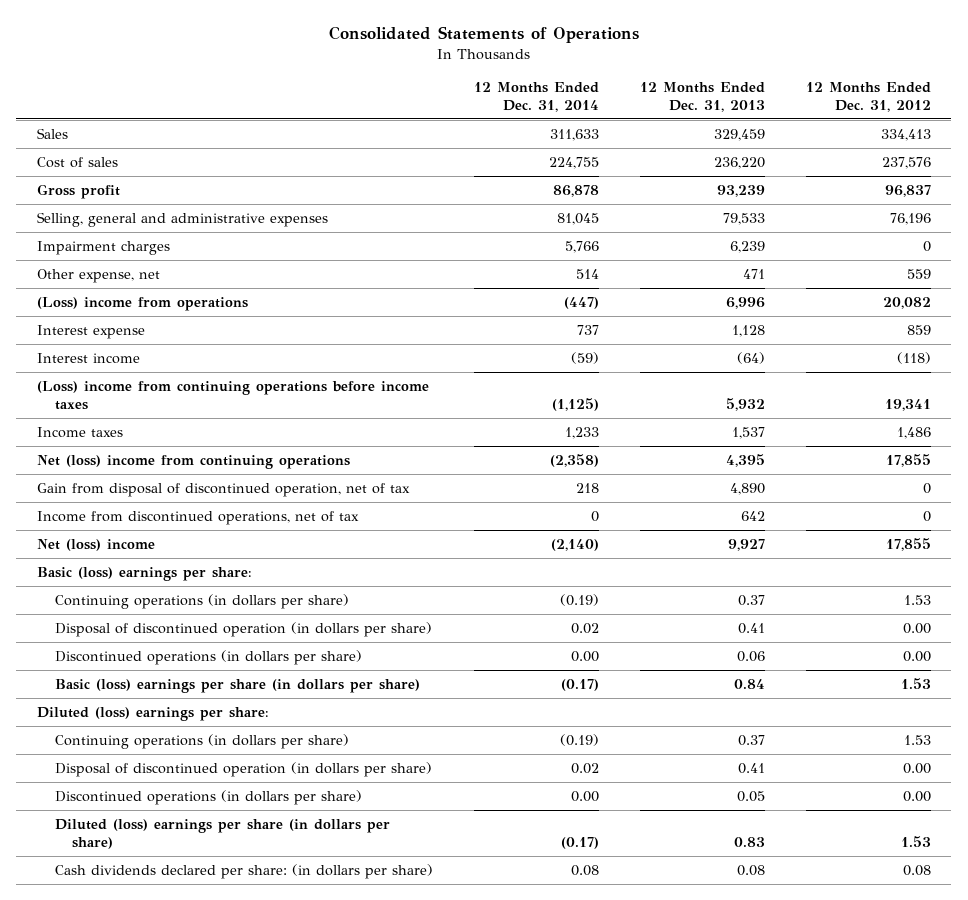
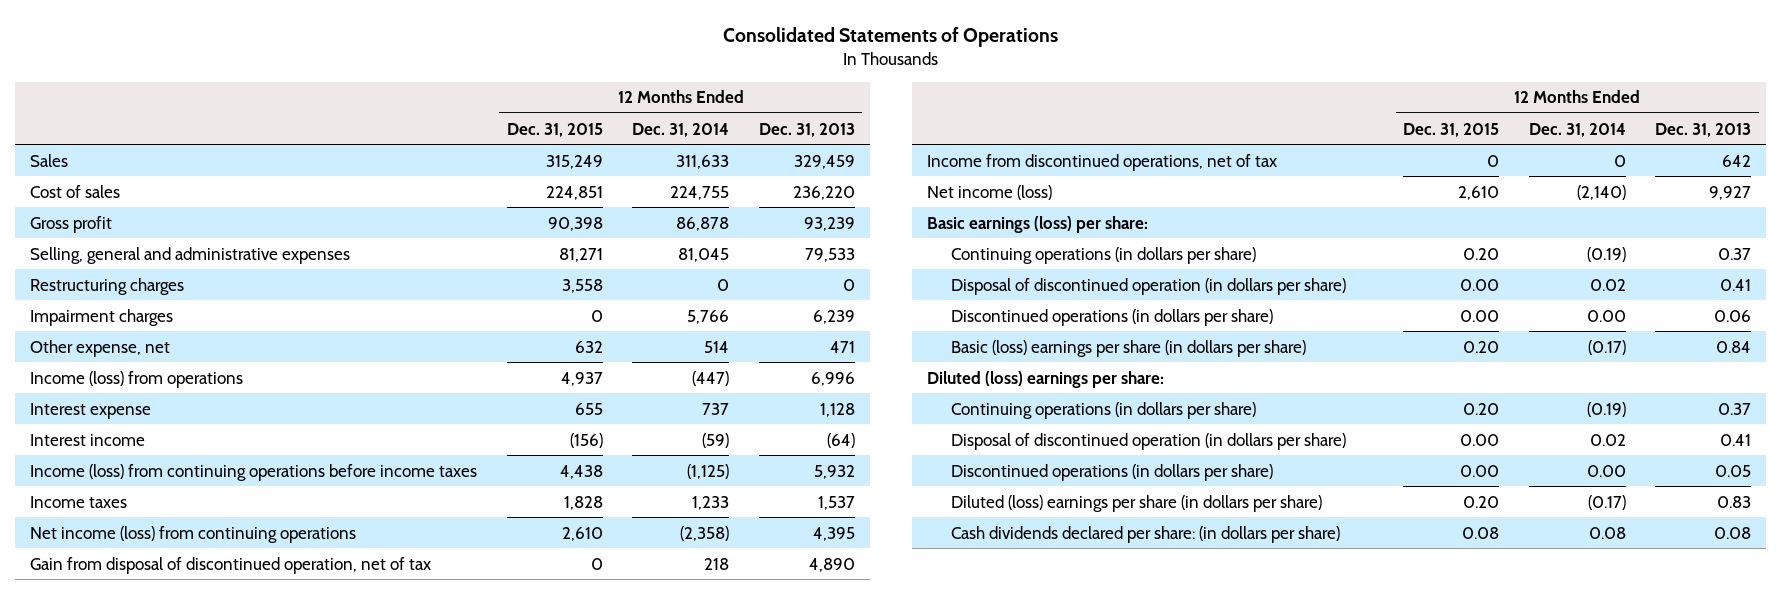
- | 12 Months Ended Dec. 31, 2014 | 12 Months Ended Dec. 31, 2013 | 12 Months Ended Dec. 31, 2012
+ | 12 Months Ended Dec. 31, 2015 | 12 Months Ended Dec. 31, 2014 | 12 Months Ended Dec. 31, 2013
+ Restructuring charges | 3,558 | 0 | 0
- (Loss) income from operations | (447) | 6,996 | 20,082
+ Income (loss) from operations | 4,937 | (447) | 6,996
- (Loss) income from continuing operations before income taxes | (1,125) | 5,932 | 19,341
+ Income (loss) from continuing operations before income taxes | 4,438 | (1,125) | 5,932
- Net (loss) income from continuing operations | (2,358) | 4,395 | 17,855
+ Net income (loss) from continuing operations | 2,610 | (2,358) | 4,395
- Net (loss) income | (2,140) | 9,927 | 17,855
- Basic (loss) earnings per share:
+ Net income (loss) | 2,610 | (2,140) | 9,927
+ Basic earnings (loss) per share:

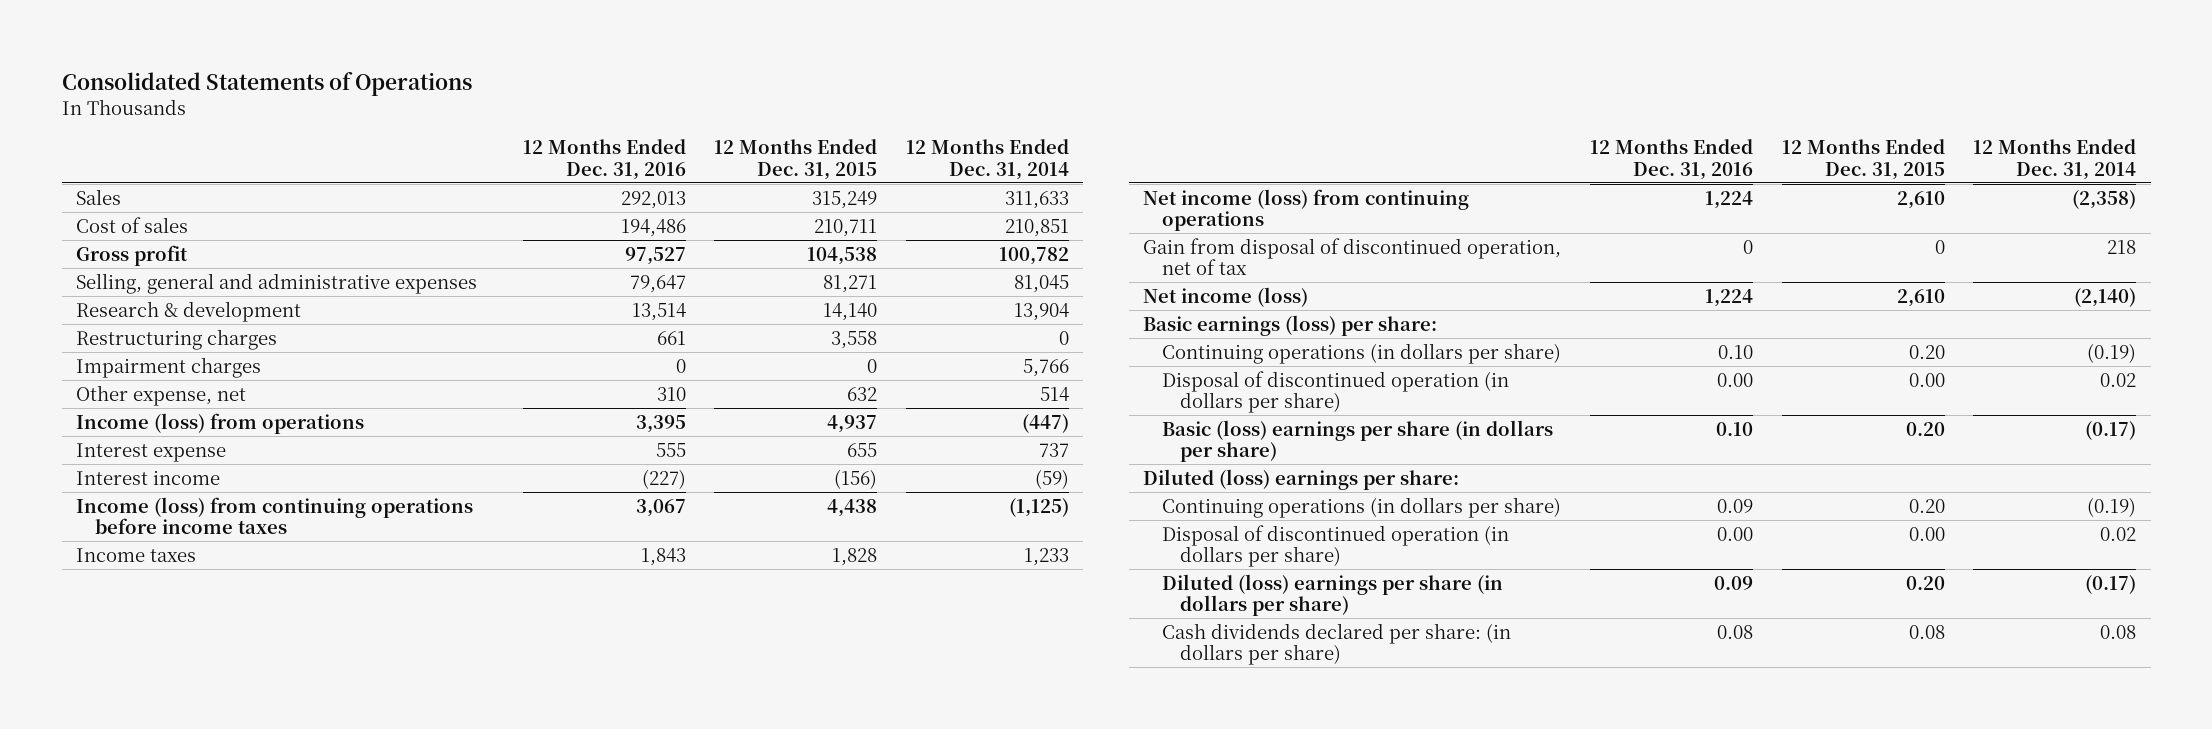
- | 12 Months Ended Dec. 31, 2015 | 12 Months Ended Dec. 31, 2014 | 12 Months Ended Dec. 31, 2013
+ | 12 Months Ended Dec. 31, 2016 | 12 Months Ended Dec. 31, 2015 | 12 Months Ended Dec. 31, 2014
- Cost of sales | 224,851 | 224,755 | 236,220
- Gross profit | 90,398 | 86,878 | 93,239
+ Cost of sales | 194,486 | 210,711 | 210,851
+ Gross profit | 97,527 | 104,538 | 100,782
+ Research & development | 13,514 | 14,140 | 13,904
- Income from discontinued operations, net of tax | 0 | 0 | 642
- Discontinued operations (in dollars per share) | 0.00 | 0.00 | 0.06
- Discontinued operations (in dollars per share) | 0.00 | 0.00 | 0.05

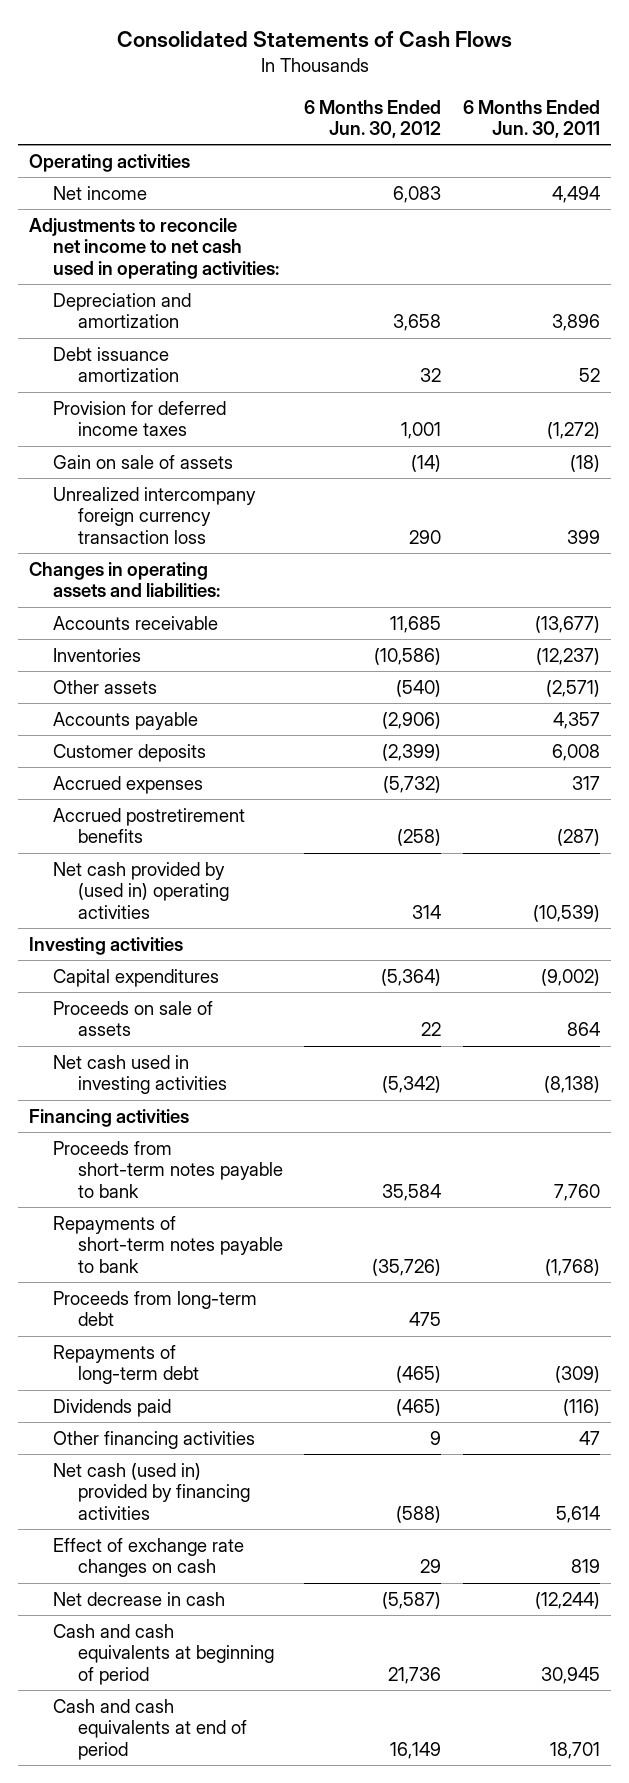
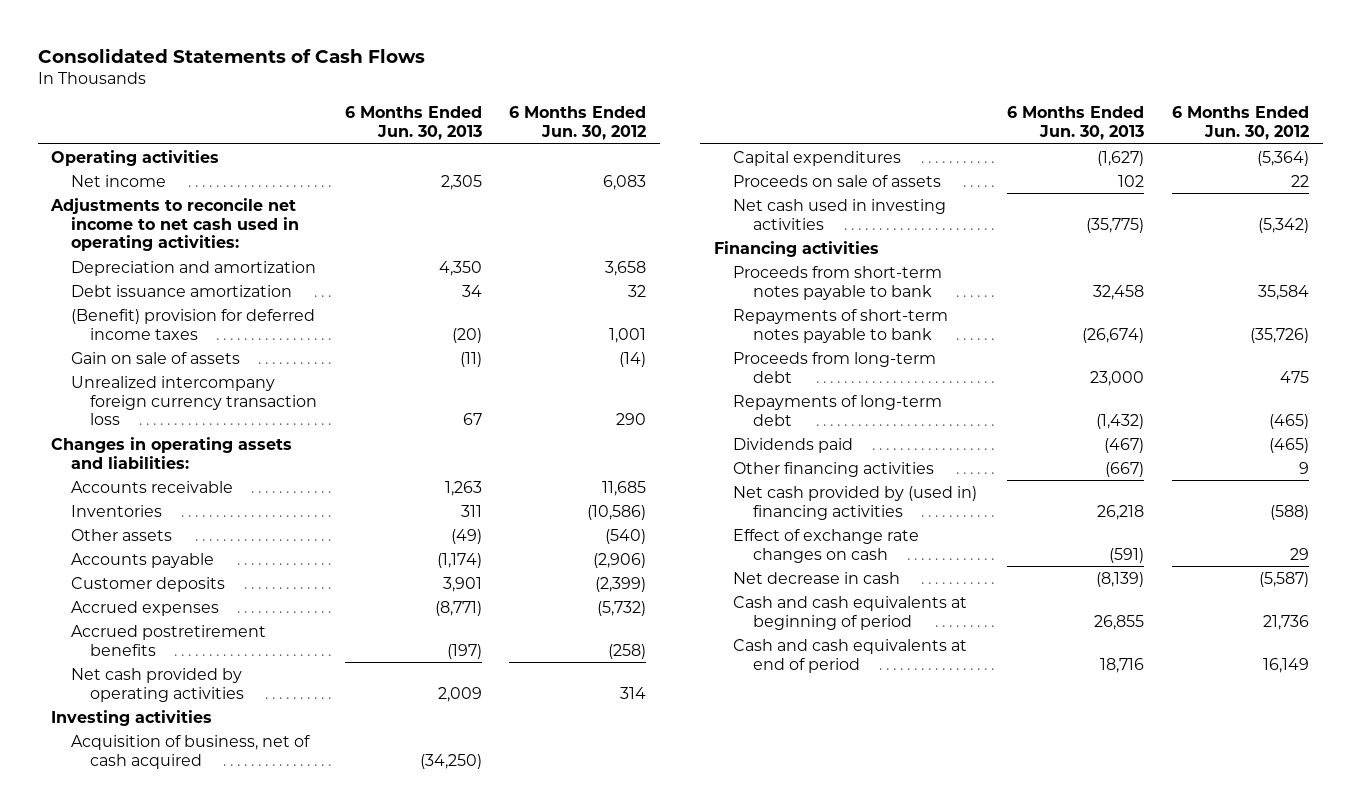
- | 6 Months Ended Jun. 30, 2012 | 6 Months Ended Jun. 30, 2011
+ | 6 Months Ended Jun. 30, 2013 | 6 Months Ended Jun. 30, 2012
- Provision for deferred income taxes | 1,001 | (1,272)
+ (Benefit) provision for deferred income taxes | (20) | 1,001
- Net cash provided by (used in) operating activities | 314 | (10,539)
+ Net cash provided by operating activities | 2,009 | 314
+ Acquisition of business, net of cash acquired | (34,250) |
- Net cash (used in) provided by financing activities | (588) | 5,614
+ Net cash provided by (used in) financing activities | 26,218 | (588)

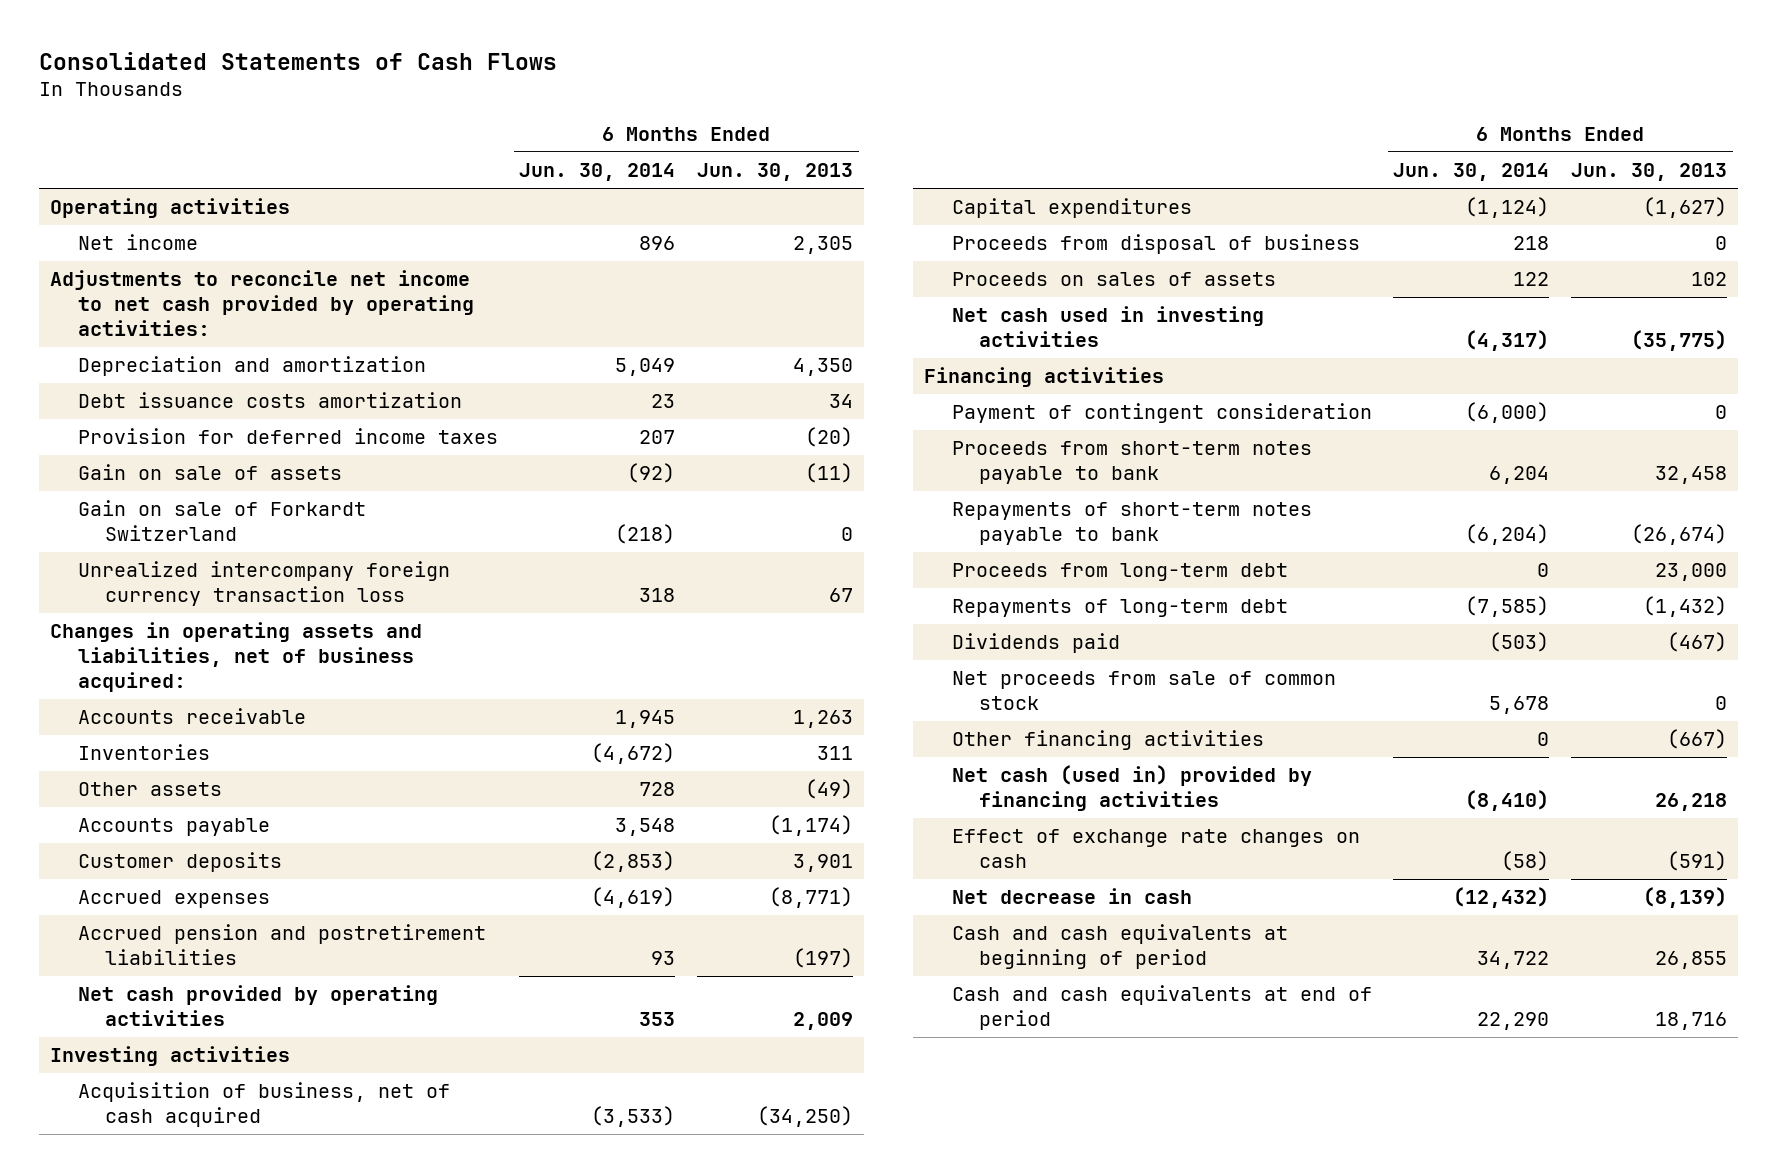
- | 6 Months Ended Jun. 30, 2013 | 6 Months Ended Jun. 30, 2012
+ | 6 Months Ended Jun. 30, 2014 | 6 Months Ended Jun. 30, 2013
- Adjustments to reconcile net income to net cash used in operating activities:
+ Adjustments to reconcile net income to net cash provided by operating activities:
- Debt issuance amortization | 34 | 32
- (Benefit) provision for deferred income taxes | (20) | 1,001
+ Debt issuance costs amortization | 23 | 34
+ Provision for deferred income taxes | 207 | (20)
+ Gain on sale of Forkardt Switzerland | (218) | 0
- Changes in operating assets and liabilities:
+ Changes in operating assets and liabilities, net of business acquired:
- Accrued postretirement benefits | (197) | (258)
+ Accrued pension and postretirement liabilities | 93 | (197)
- Proceeds on sale of assets | 102 | 22
+ Proceeds from disposal of business | 218 | 0
+ Proceeds on sales of assets | 122 | 102
+ Payment of contingent consideration | (6,000) | 0
+ Net proceeds from sale of common stock | 5,678 | 0
- Net cash provided by (used in) financing activities | 26,218 | (588)
+ Net cash (used in) provided by financing activities | (8,410) | 26,218

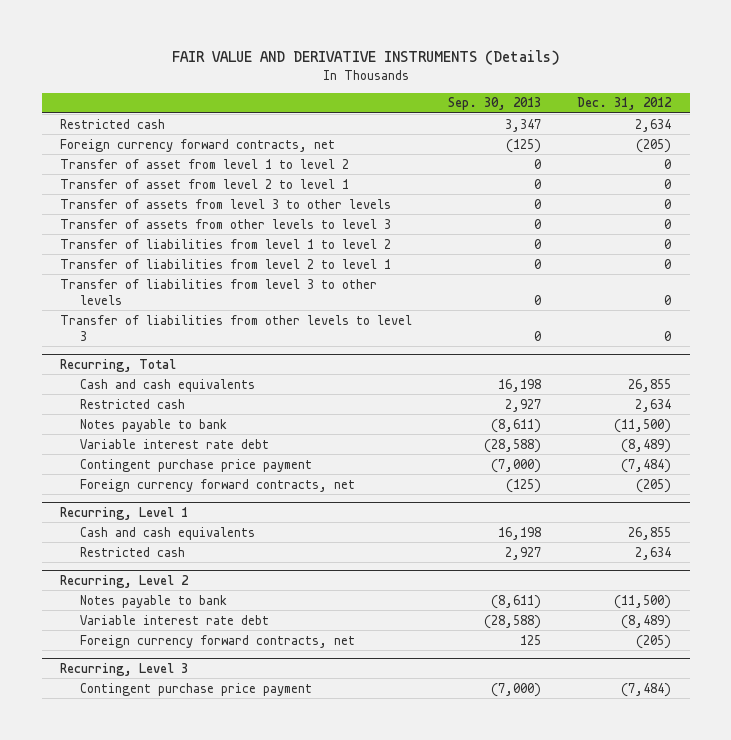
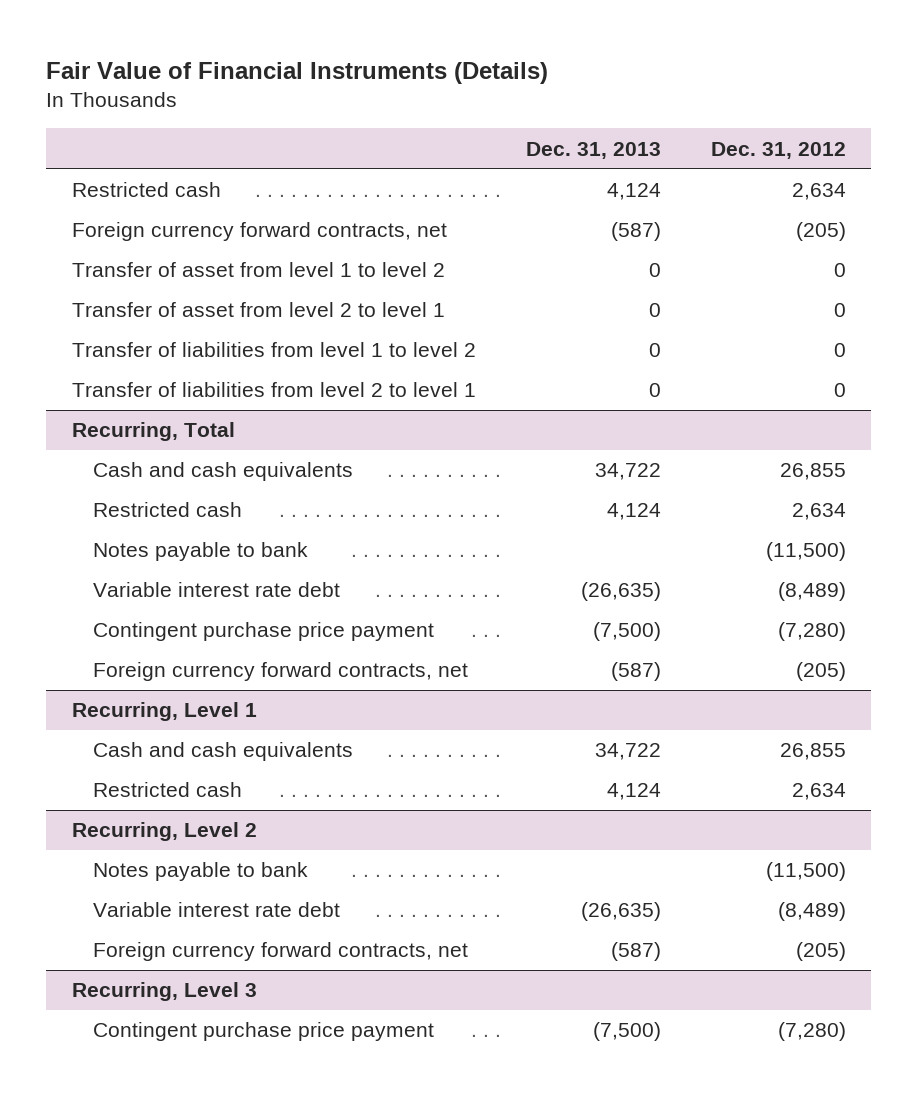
- FAIR VALUE AND DERIVATIVE INSTRUMENTS (Details)
+ Fair Value of Financial Instruments (Details)
- | Sep. 30, 2013 | Dec. 31, 2012
+ | Dec. 31, 2013 | Dec. 31, 2012
- Transfer of assets from level 3 to other levels | 0 | 0
- Transfer of assets from other levels to level 3 | 0 | 0
- Transfer of liabilities from level 3 to other levels | 0 | 0
- Transfer of liabilities from other levels to level 3 | 0 | 0
@ Recurring, Total
- Contingent purchase price payment | (7,000) | (7,484)
+ Contingent purchase price payment | (7,500) | (7,280)
@ Recurring, Level 3
- Contingent purchase price payment | (7,000) | (7,484)
+ Contingent purchase price payment | (7,500) | (7,280)

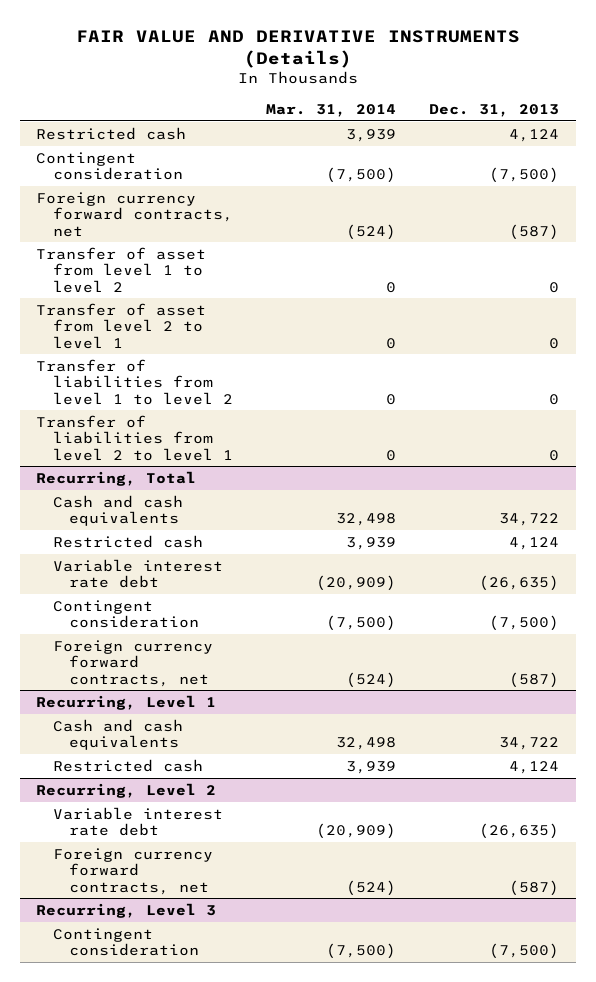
- Fair Value of Financial Instruments (Details)
+ FAIR VALUE AND DERIVATIVE INSTRUMENTS (Details)
- | Dec. 31, 2013 | Dec. 31, 2012
+ | Mar. 31, 2014 | Dec. 31, 2013
+ Contingent consideration | (7,500) | (7,500)
@ Recurring, Total
- Notes payable to bank | | (11,500)
- Contingent purchase price payment | (7,500) | (7,280)
+ Contingent consideration | (7,500) | (7,500)
@ Recurring, Level 2
- Notes payable to bank | | (11,500)
@ Recurring, Level 3
- Contingent purchase price payment | (7,500) | (7,280)
+ Contingent consideration | (7,500) | (7,500)

